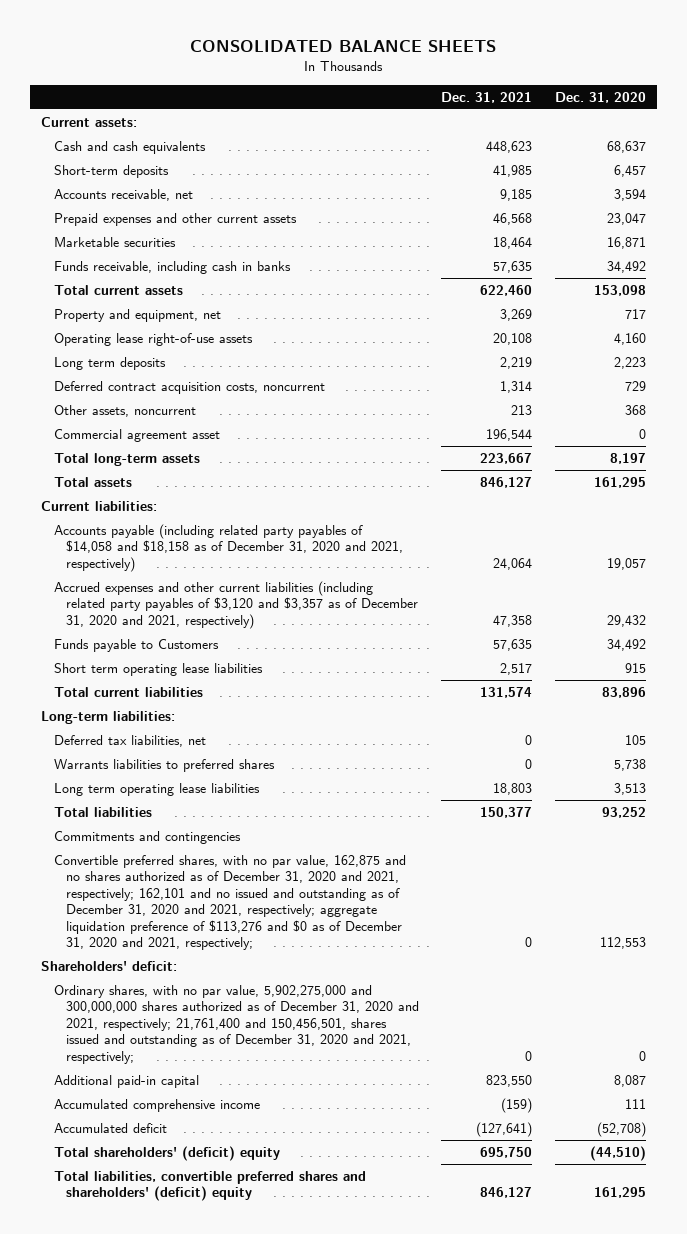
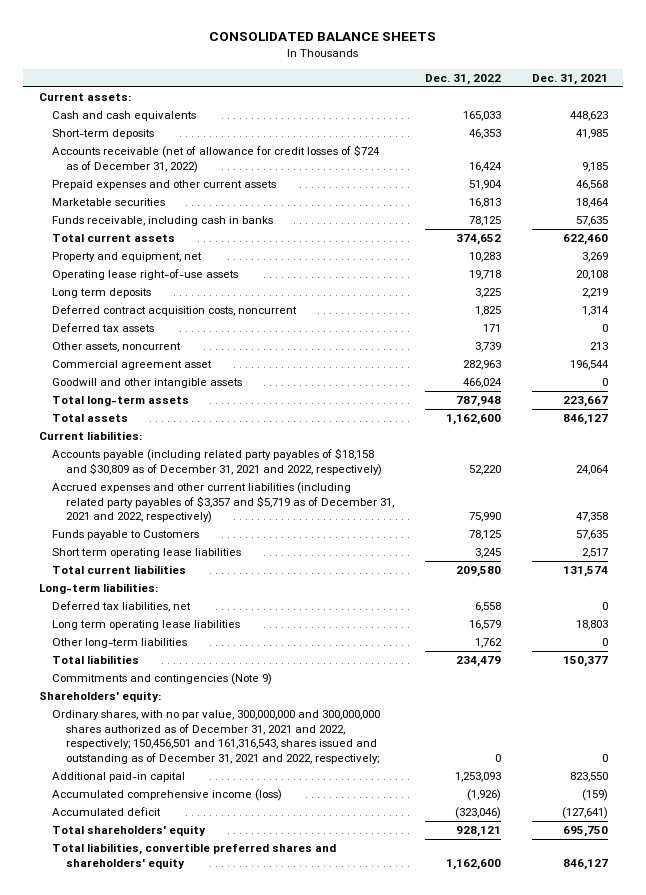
- | Dec. 31, 2021 | Dec. 31, 2020
+ | Dec. 31, 2022 | Dec. 31, 2021
- Accounts receivable, net | 9,185 | 3,594
+ Accounts receivable (net of allowance for credit losses of $724 as of December 31, 2022) | 16,424 | 9,185
+ Deferred tax assets | 171 | 0
+ Goodwill and other intangible assets | 466,024 | 0
- Accounts payable (including related party payables of $14,058 and $18,158 as of December 31, 2020 and 2021, respectively) | 24,064 | 19,057
- Accrued expenses and other current liabilities (including related party payables of $3,120 and $3,357 as of December 31, 2020 and 2021, respectively) | 47,358 | 29,432
+ Accounts payable (including related party payables of $18,158 and $30,809 as of December 31, 2021 and 2022, respectively) | 52,220 | 24,064
+ Accrued expenses and other current liabilities (including related party payables of $3,357 and $5,719 as of December 31, 2021 and 2022, respectively) | 75,990 | 47,358
- Warrants liabilities to preferred shares | 0 | 5,738
+ Other long-term liabilities | 1,762 | 0
- Commitments and contingencies
- Convertible preferred shares, with no par value, 162,875 and no shares authorized as of December 31, 2020 and 2021, respectively; 162,101 and no issued and outstanding as of December 31, 2020 and 2021, respectively; aggregate liquidation preference of $113,276 and $0 as of December 31, 2020 and 2021, respectively; | 0 | 112,553
- Shareholders' deficit:
- Ordinary shares, with no par value, 5,902,275,000 and 300,000,000 shares authorized as of December 31, 2020 and 2021, respectively; 21,761,400 and 150,456,501, shares issued and outstanding as of December 31, 2020 and 2021, respectively; | 0 | 0
+ Commitments and contingencies (Note 9)
+ Shareholders' equity:
+ Ordinary shares, with no par value, 300,000,000 and 300,000,000 shares authorized as of December 31, 2021 and 2022, respectively; 150,456,501 and 161,316,543, shares issued and outstanding as of December 31, 2021 and 2022, respectively; | 0 | 0
- Accumulated comprehensive income | (159) | 111
+ Accumulated comprehensive income (loss) | (1,926) | (159)
- Total shareholders' (deficit) equity | 695,750 | (44,510)
- Total liabilities, convertible preferred shares and shareholders' (deficit) equity | 846,127 | 161,295
+ Total shareholders' equity | 928,121 | 695,750
+ Total liabilities, convertible preferred shares and shareholders' equity | 1,162,600 | 846,127

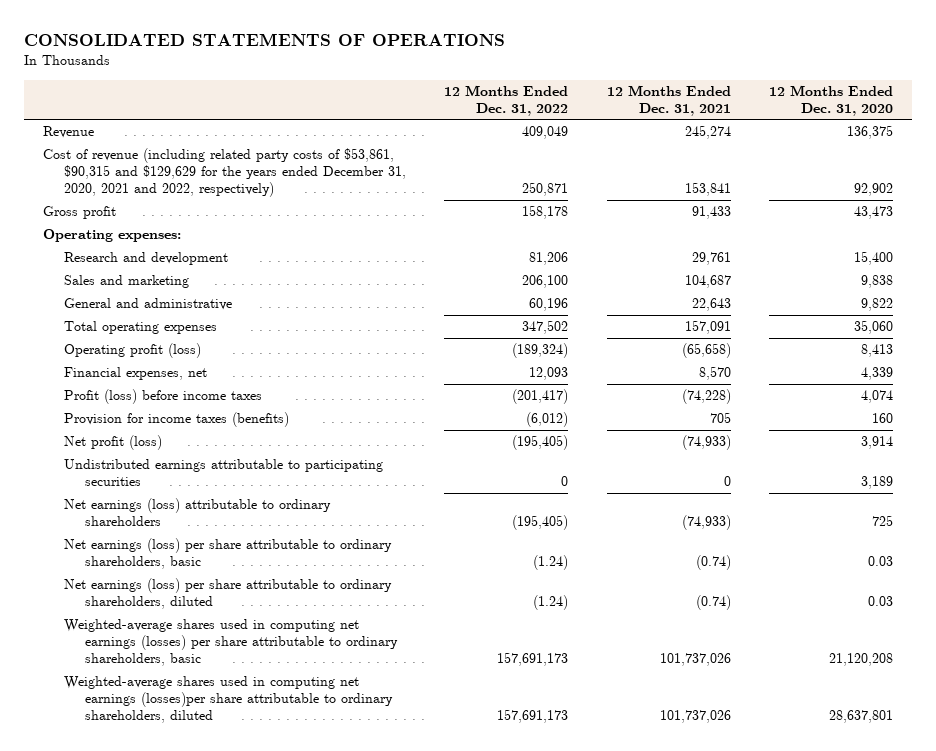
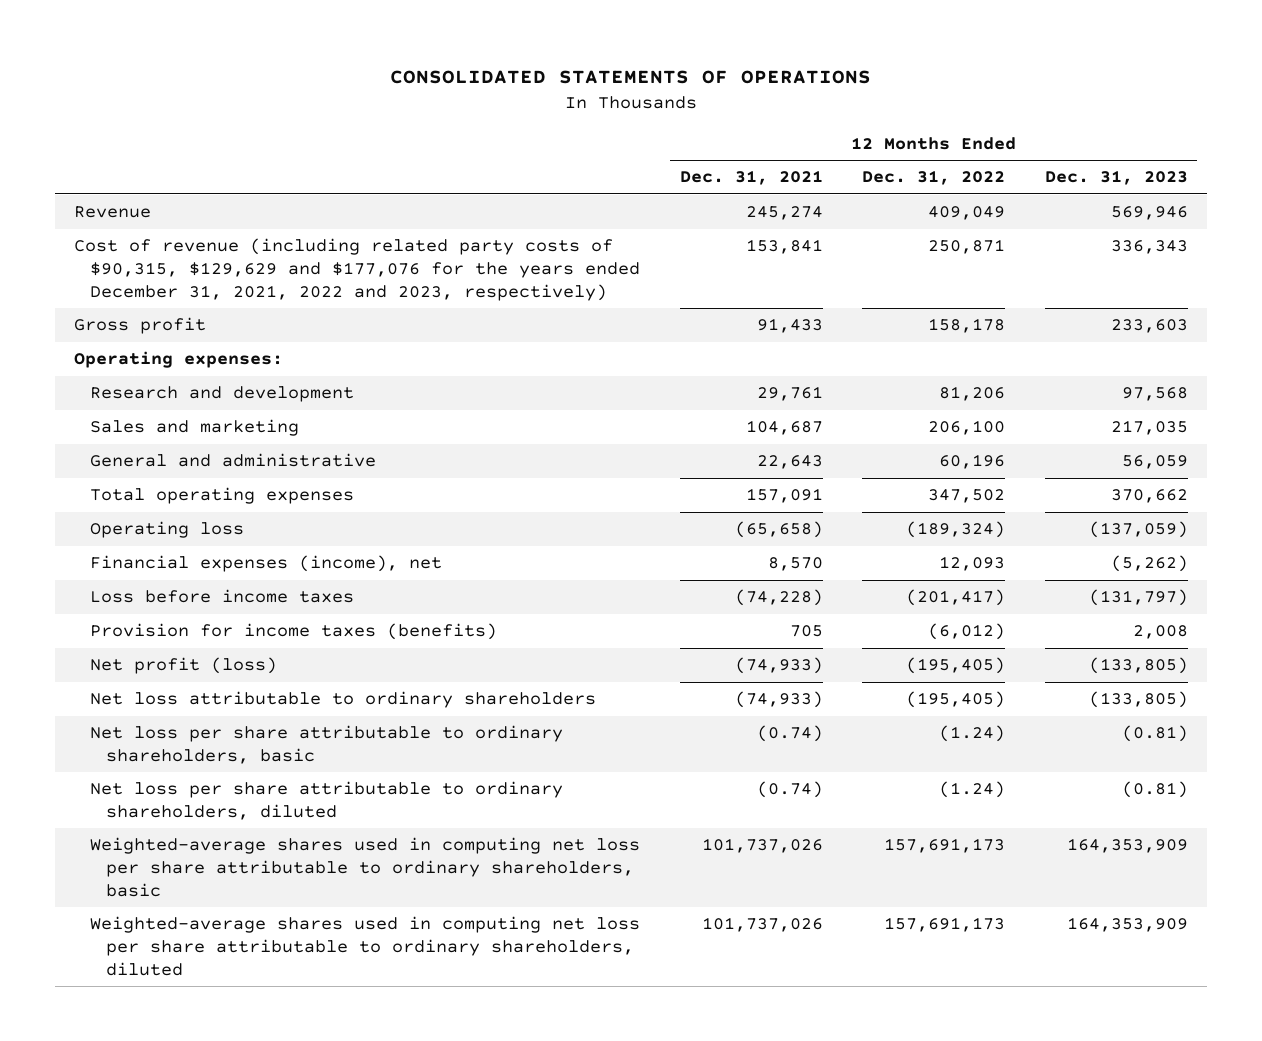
- | 12 Months Ended Dec. 31, 2022 | 12 Months Ended Dec. 31, 2021 | 12 Months Ended Dec. 31, 2020
+ | 12 Months Ended Dec. 31, 2021 | 12 Months Ended Dec. 31, 2022 | 12 Months Ended Dec. 31, 2023
- Cost of revenue (including related party costs of $53,861, $90,315 and $129,629 for the years ended December 31, 2020, 2021 and 2022, respectively) | 250,871 | 153,841 | 92,902
+ Cost of revenue (including related party costs of $90,315, $129,629 and $177,076 for the years ended December 31, 2021, 2022 and 2023, respectively) | 153,841 | 250,871 | 336,343
- Operating profit (loss) | (189,324) | (65,658) | 8,413
- Financial expenses, net | 12,093 | 8,570 | 4,339
- Profit (loss) before income taxes | (201,417) | (74,228) | 4,074
+ Operating loss | (65,658) | (189,324) | (137,059)
+ Financial expenses (income), net | 8,570 | 12,093 | (5,262)
+ Loss before income taxes | (74,228) | (201,417) | (131,797)
- Undistributed earnings attributable to participating securities | 0 | 0 | 3,189
- Net earnings (loss) attributable to ordinary shareholders | (195,405) | (74,933) | 725
- Net earnings (loss) per share attributable to ordinary shareholders, basic | (1.24) | (0.74) | 0.03
- Net earnings (loss) per share attributable to ordinary shareholders, diluted | (1.24) | (0.74) | 0.03
- Weighted-average shares used in computing net earnings (losses) per share attributable to ordinary shareholders, basic | 157,691,173 | 101,737,026 | 21,120,208
- Weighted-average shares used in computing net earnings (losses)per share attributable to ordinary shareholders, diluted | 157,691,173 | 101,737,026 | 28,637,801
+ Net loss attributable to ordinary shareholders | (74,933) | (195,405) | (133,805)
+ Net loss per share attributable to ordinary shareholders, basic | (0.74) | (1.24) | (0.81)
+ Net loss per share attributable to ordinary shareholders, diluted | (0.74) | (1.24) | (0.81)
+ Weighted-average shares used in computing net loss per share attributable to ordinary shareholders, basic | 101,737,026 | 157,691,173 | 164,353,909
+ Weighted-average shares used in computing net loss per share attributable to ordinary shareholders, diluted | 101,737,026 | 157,691,173 | 164,353,909

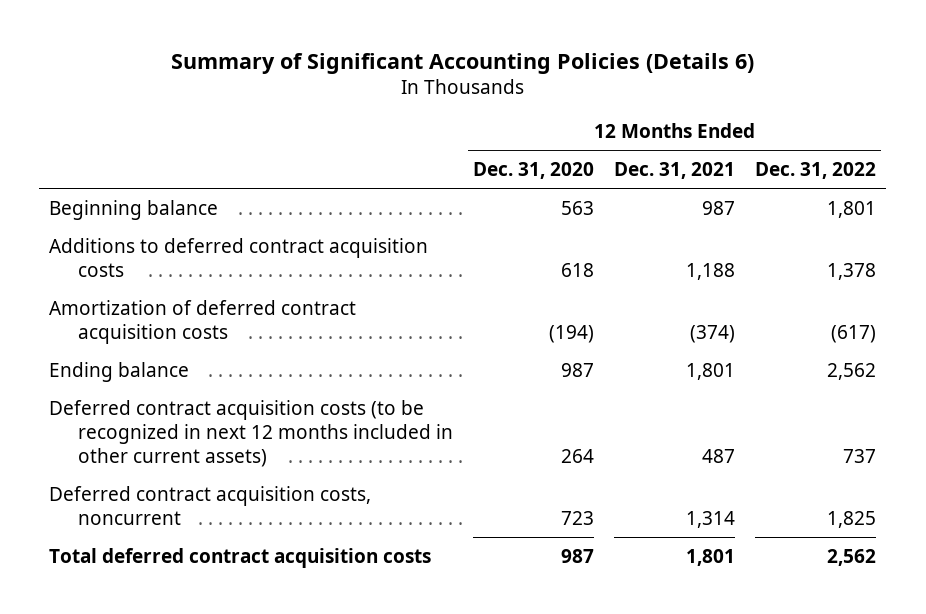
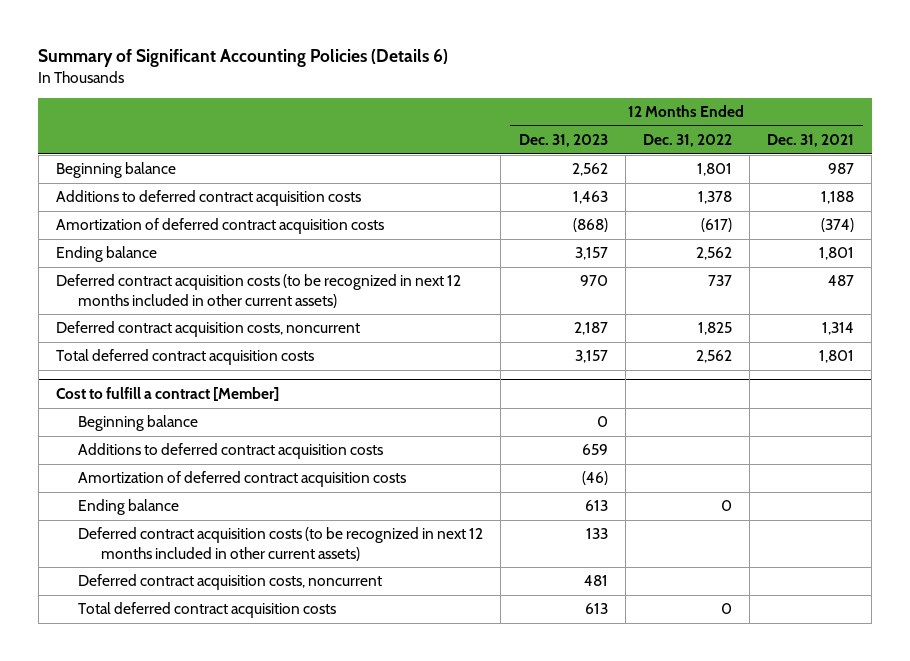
- | 12 Months Ended Dec. 31, 2020 | 12 Months Ended Dec. 31, 2021 | 12 Months Ended Dec. 31, 2022
+ | 12 Months Ended Dec. 31, 2023 | 12 Months Ended Dec. 31, 2022 | 12 Months Ended Dec. 31, 2021
+ Cost to fulfill a contract [Member]
+ Beginning balance | 0 | |
+ Additions to deferred contract acquisition costs | 659 | |
+ Amortization of deferred contract acquisition costs | (46) | |
+ Ending balance | 613 | 0 |
+ Deferred contract acquisition costs (to be recognized in next 12 months included in other current assets) | 133 | |
+ Deferred contract acquisition costs, noncurrent | 481 | |
+ Total deferred contract acquisition costs | 613 | 0 |

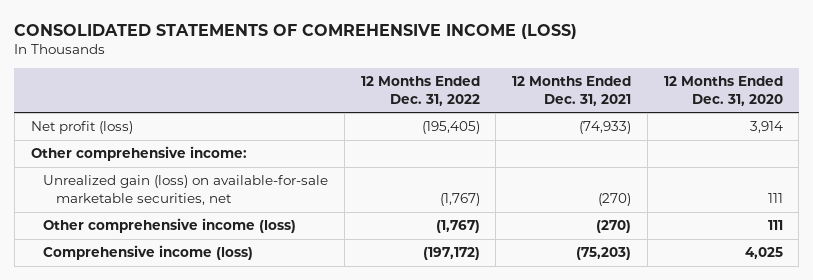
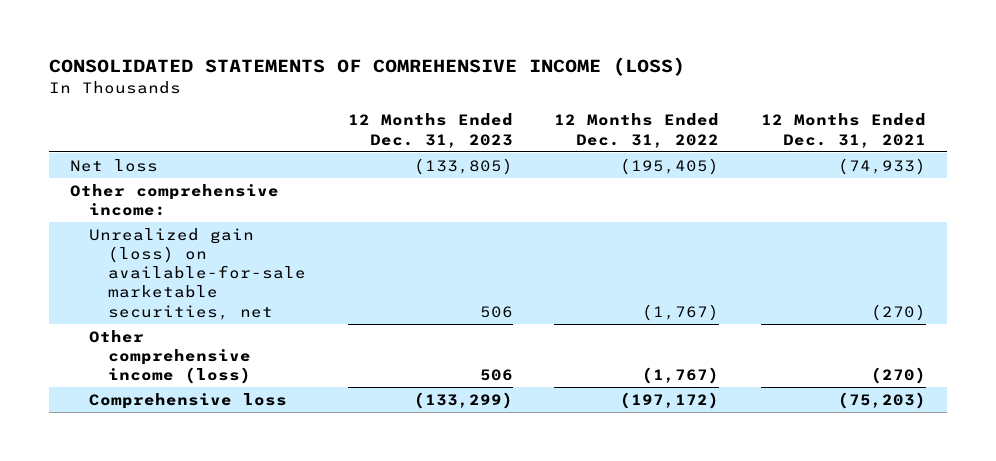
- | 12 Months Ended Dec. 31, 2022 | 12 Months Ended Dec. 31, 2021 | 12 Months Ended Dec. 31, 2020
+ | 12 Months Ended Dec. 31, 2023 | 12 Months Ended Dec. 31, 2022 | 12 Months Ended Dec. 31, 2021
- Net profit (loss) | (195,405) | (74,933) | 3,914
+ Net loss | (133,805) | (195,405) | (74,933)
- Comprehensive income (loss) | (197,172) | (75,203) | 4,025
+ Comprehensive loss | (133,299) | (197,172) | (75,203)

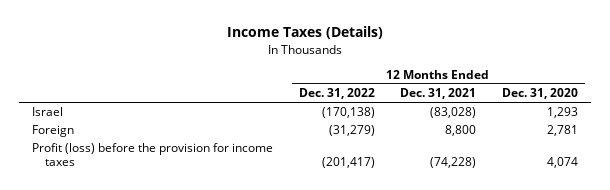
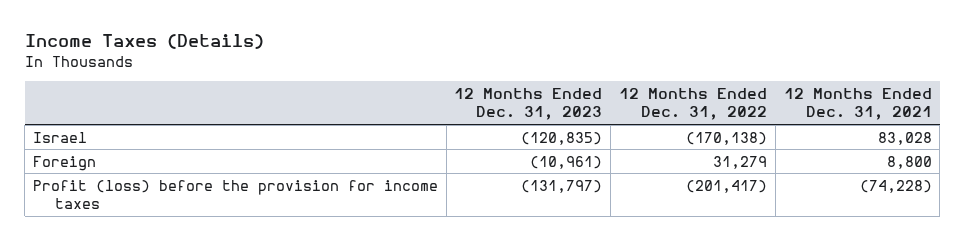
- | 12 Months Ended Dec. 31, 2022 | 12 Months Ended Dec. 31, 2021 | 12 Months Ended Dec. 31, 2020
+ | 12 Months Ended Dec. 31, 2023 | 12 Months Ended Dec. 31, 2022 | 12 Months Ended Dec. 31, 2021
- Israel | (170,138) | (83,028) | 1,293
- Foreign | (31,279) | 8,800 | 2,781
+ Israel | (120,835) | (170,138) | 83,028
+ Foreign | (10,961) | 31,279 | 8,800

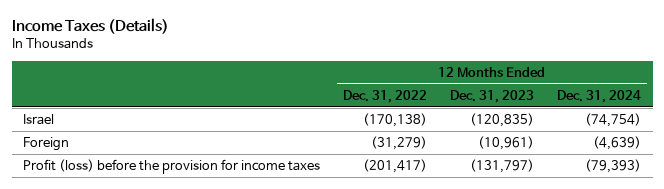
- | 12 Months Ended Dec. 31, 2023 | 12 Months Ended Dec. 31, 2022 | 12 Months Ended Dec. 31, 2021
+ | 12 Months Ended Dec. 31, 2022 | 12 Months Ended Dec. 31, 2023 | 12 Months Ended Dec. 31, 2024
- Foreign | (10,961) | 31,279 | 8,800
+ Foreign | (31,279) | (10,961) | (4,639)

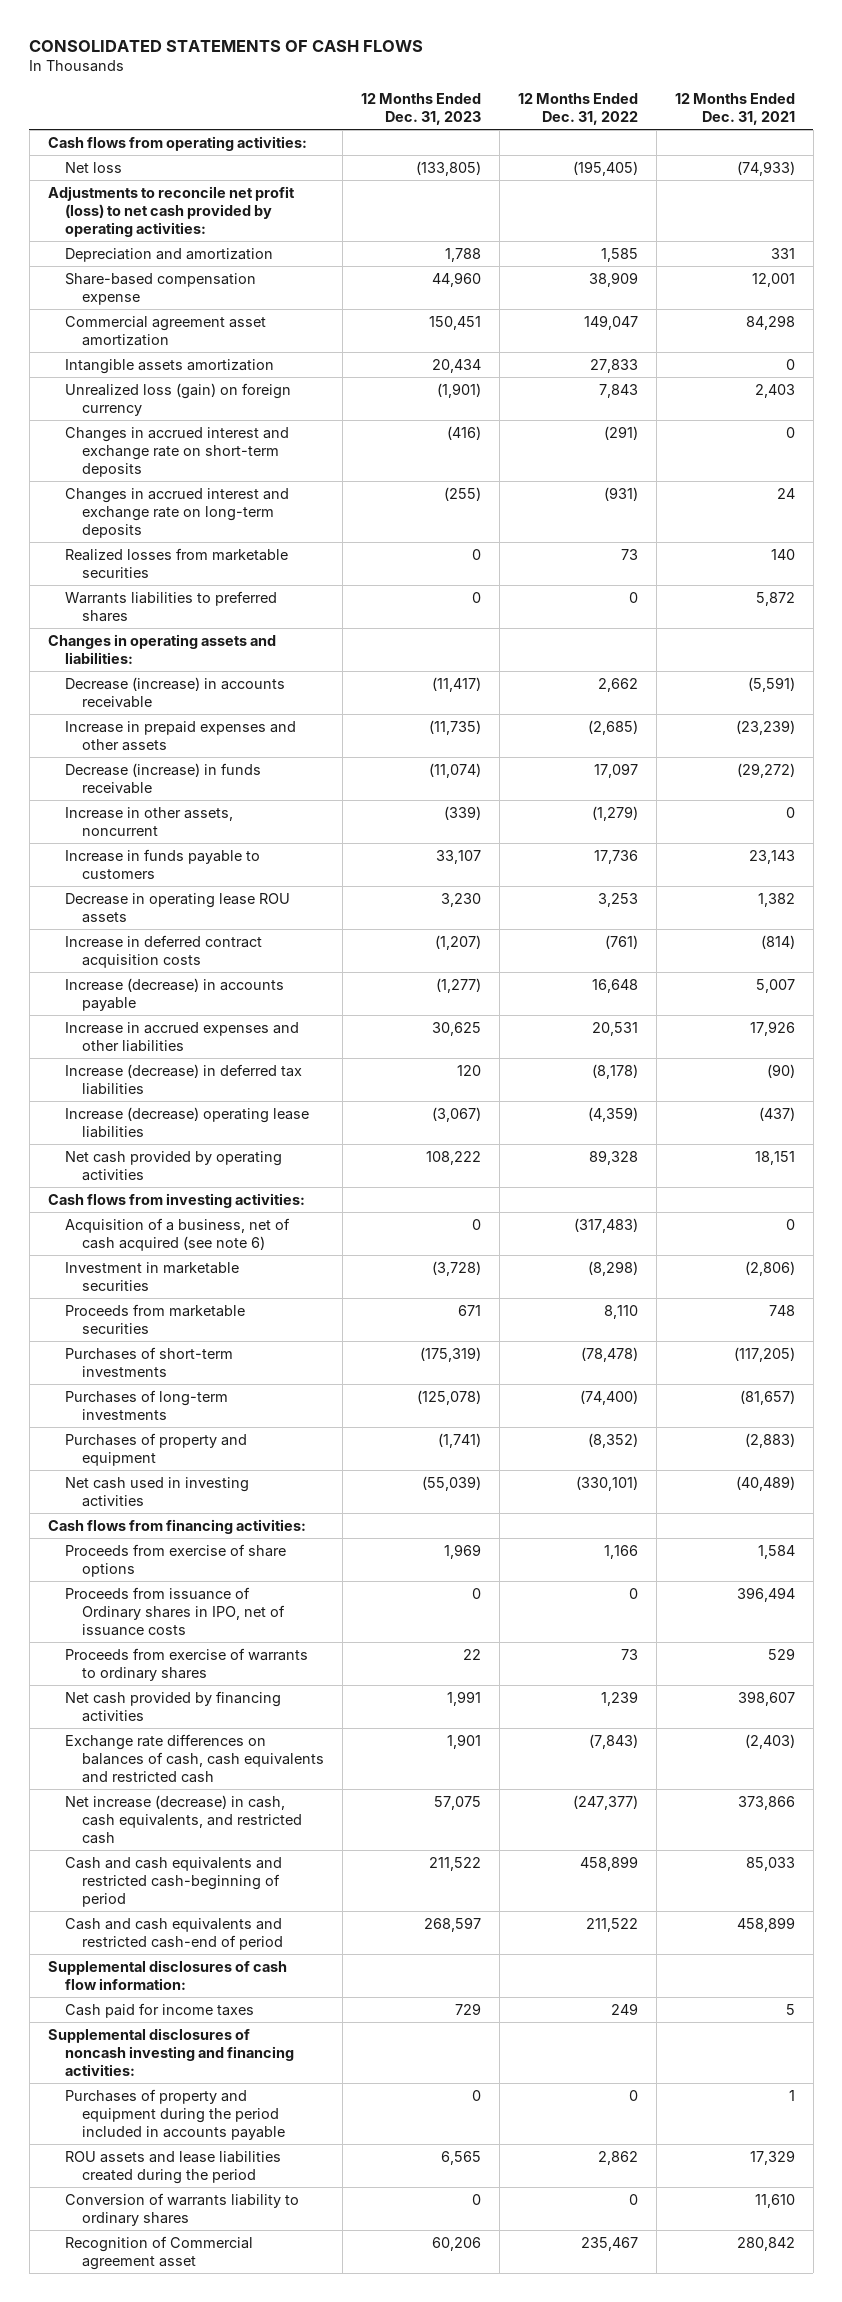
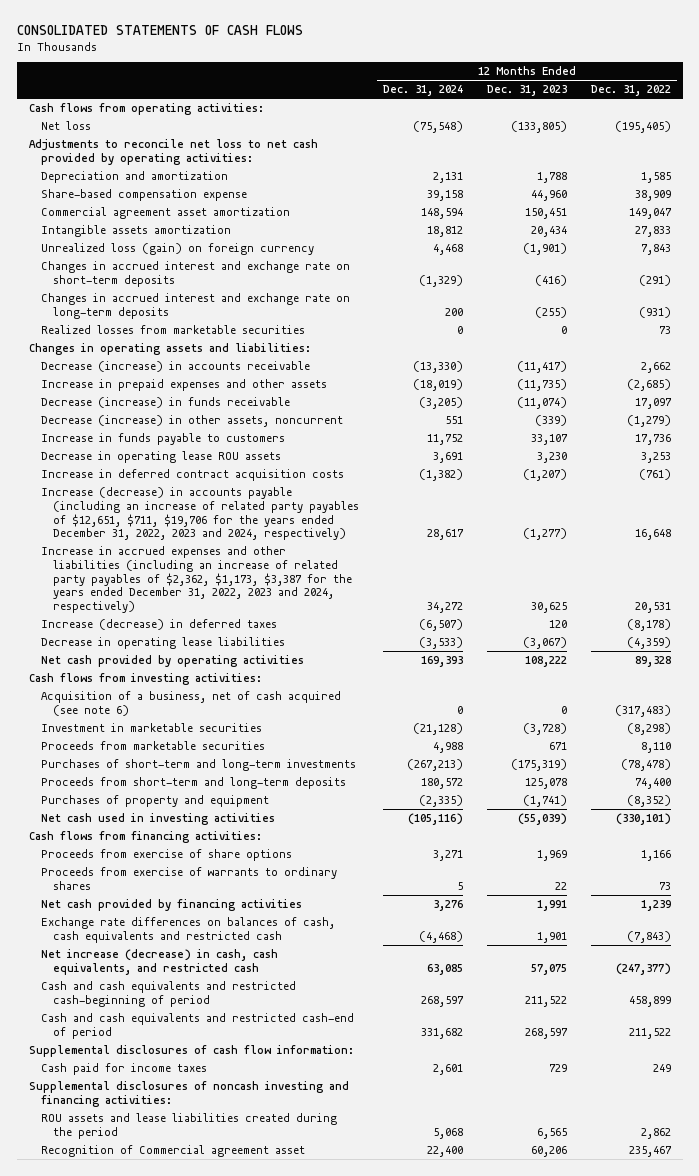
- | 12 Months Ended Dec. 31, 2023 | 12 Months Ended Dec. 31, 2022 | 12 Months Ended Dec. 31, 2021
+ | 12 Months Ended Dec. 31, 2024 | 12 Months Ended Dec. 31, 2023 | 12 Months Ended Dec. 31, 2022
- Adjustments to reconcile net profit (loss) to net cash provided by operating activities:
+ Adjustments to reconcile net loss to net cash provided by operating activities:
- Warrants liabilities to preferred shares | 0 | 0 | 5,872
- Increase in other assets, noncurrent | (339) | (1,279) | 0
+ Decrease (increase) in other assets, noncurrent | 551 | (339) | (1,279)
- Increase (decrease) in accounts payable | (1,277) | 16,648 | 5,007
- Increase in accrued expenses and other liabilities | 30,625 | 20,531 | 17,926
- Increase (decrease) in deferred tax liabilities | 120 | (8,178) | (90)
- Increase (decrease) operating lease liabilities | (3,067) | (4,359) | (437)
+ Increase (decrease) in accounts payable (including an increase of related party payables of $12,651, $711, $19,706 for the years ended December 31, 2022, 2023 and 2024, respectively) | 28,617 | (1,277) | 16,648
+ Increase in accrued expenses and other liabilities (including an increase of related party payables of $2,362, $1,173, $3,387 for the years ended December 31, 2022, 2023 and 2024, respectively) | 34,272 | 30,625 | 20,531
+ Increase (decrease) in deferred taxes | (6,507) | 120 | (8,178)
+ Decrease in operating lease liabilities | (3,533) | (3,067) | (4,359)
- Purchases of short-term investments | (175,319) | (78,478) | (117,205)
- Purchases of long-term investments | (125,078) | (74,400) | (81,657)
+ Purchases of short-term and long-term investments | (267,213) | (175,319) | (78,478)
+ Proceeds from short-term and long-term deposits | 180,572 | 125,078 | 74,400
- Proceeds from issuance of Ordinary shares in IPO, net of issuance costs | 0 | 0 | 396,494
- Purchases of property and equipment during the period included in accounts payable | 0 | 0 | 1
- Conversion of warrants liability to ordinary shares | 0 | 0 | 11,610

